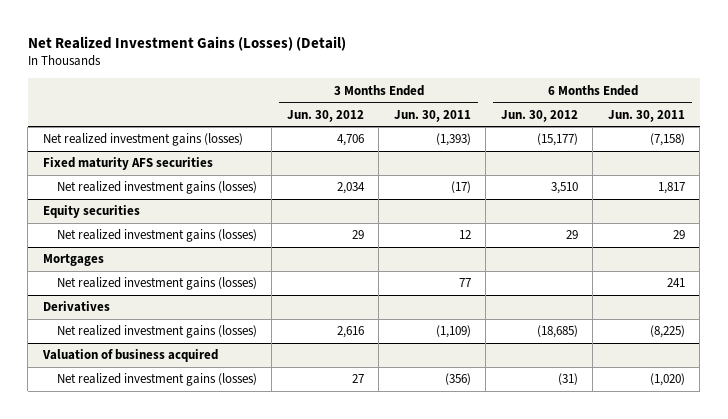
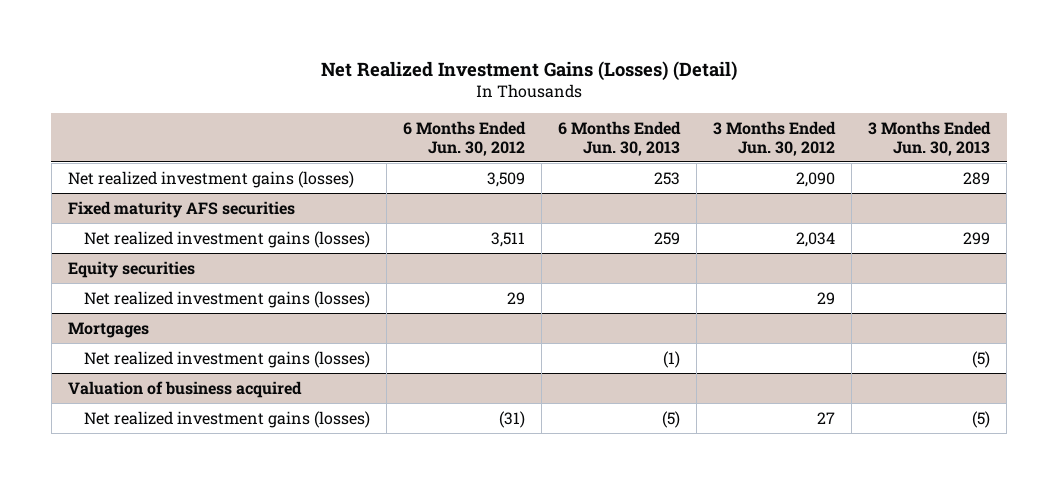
- | 3 Months Ended Jun. 30, 2012 | 3 Months Ended Jun. 30, 2011 | 6 Months Ended Jun. 30, 2012 | 6 Months Ended Jun. 30, 2011
+ | 6 Months Ended Jun. 30, 2012 | 6 Months Ended Jun. 30, 2013 | 3 Months Ended Jun. 30, 2012 | 3 Months Ended Jun. 30, 2013
- Net realized investment gains (losses) | 4,706 | (1,393) | (15,177) | (7,158)
+ Net realized investment gains (losses) | 3,509 | 253 | 2,090 | 289
@ Fixed maturity AFS securities
- Net realized investment gains (losses) | 2,034 | (17) | 3,510 | 1,817
+ Net realized investment gains (losses) | 3,511 | 259 | 2,034 | 299
- Derivatives
- Net realized investment gains (losses) | 2,616 | (1,109) | (18,685) | (8,225)

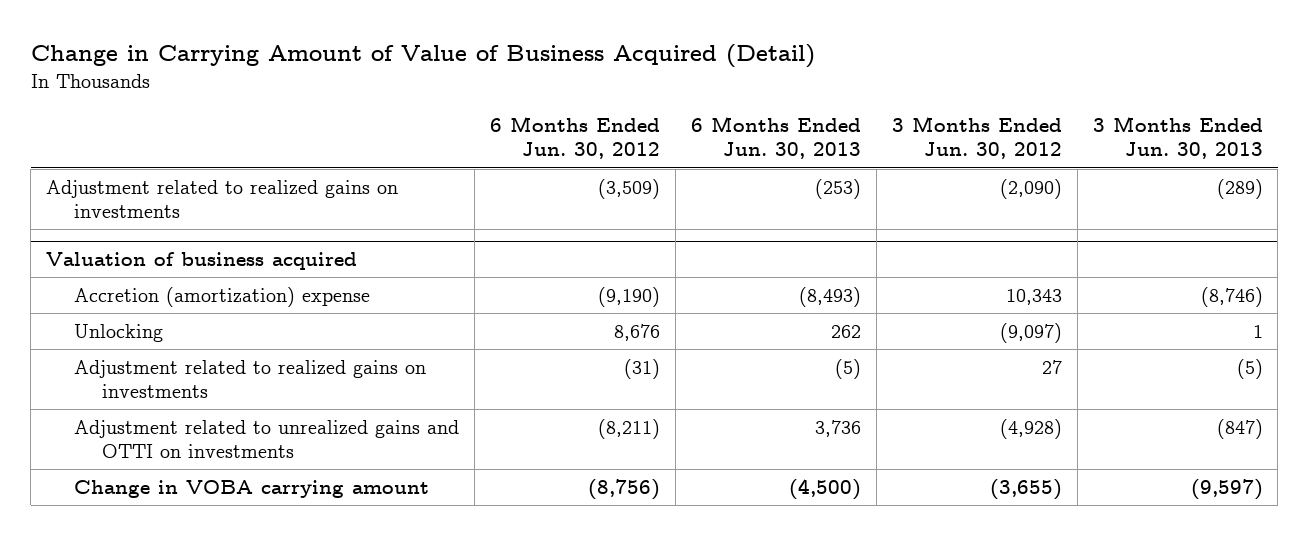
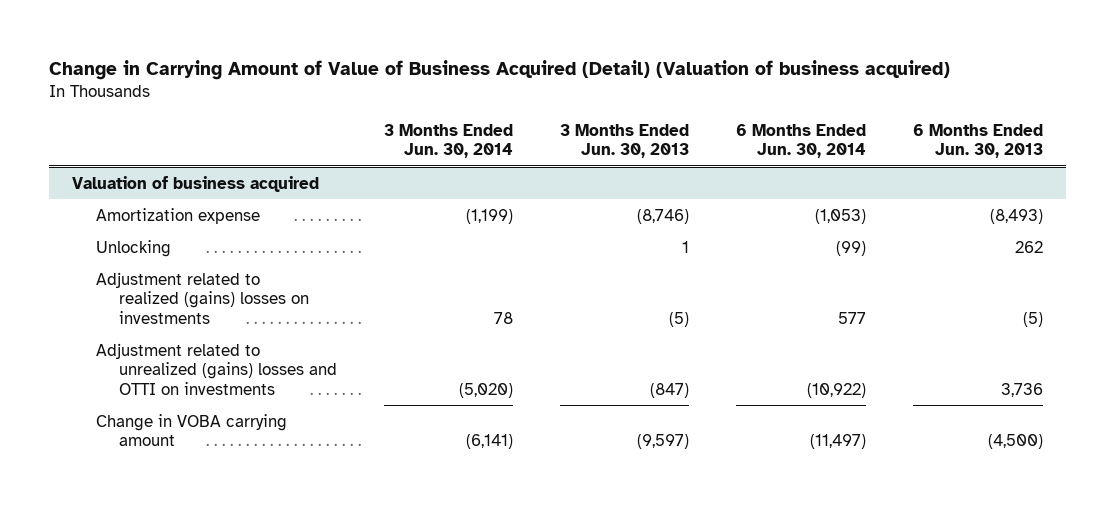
- Change in Carrying Amount of Value of Business Acquired (Detail)
+ Change in Carrying Amount of Value of Business Acquired (Detail) (Valuation of business acquired)
- | 6 Months Ended Jun. 30, 2012 | 6 Months Ended Jun. 30, 2013 | 3 Months Ended Jun. 30, 2012 | 3 Months Ended Jun. 30, 2013
+ | 3 Months Ended Jun. 30, 2014 | 3 Months Ended Jun. 30, 2013 | 6 Months Ended Jun. 30, 2014 | 6 Months Ended Jun. 30, 2013
- Adjustment related to realized gains on investments | (3,509) | (253) | (2,090) | (289)
@ Valuation of business acquired
- Accretion (amortization) expense | (9,190) | (8,493) | 10,343 | (8,746)
+ Amortization expense | (1,199) | (8,746) | (1,053) | (8,493)
- Adjustment related to realized gains on investments | (31) | (5) | 27 | (5)
- Adjustment related to unrealized gains and OTTI on investments | (8,211) | 3,736 | (4,928) | (847)
+ Adjustment related to realized (gains) losses on investments | 78 | (5) | 577 | (5)
+ Adjustment related to unrealized (gains) losses and OTTI on investments | (5,020) | (847) | (10,922) | 3,736

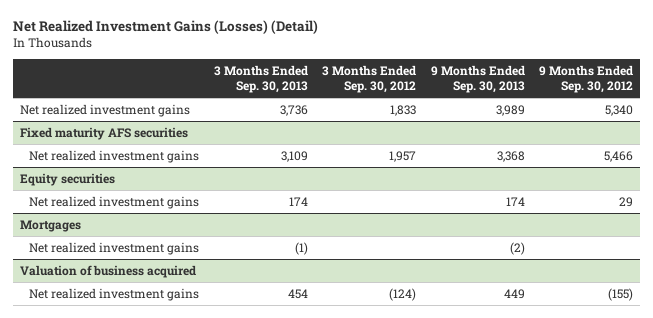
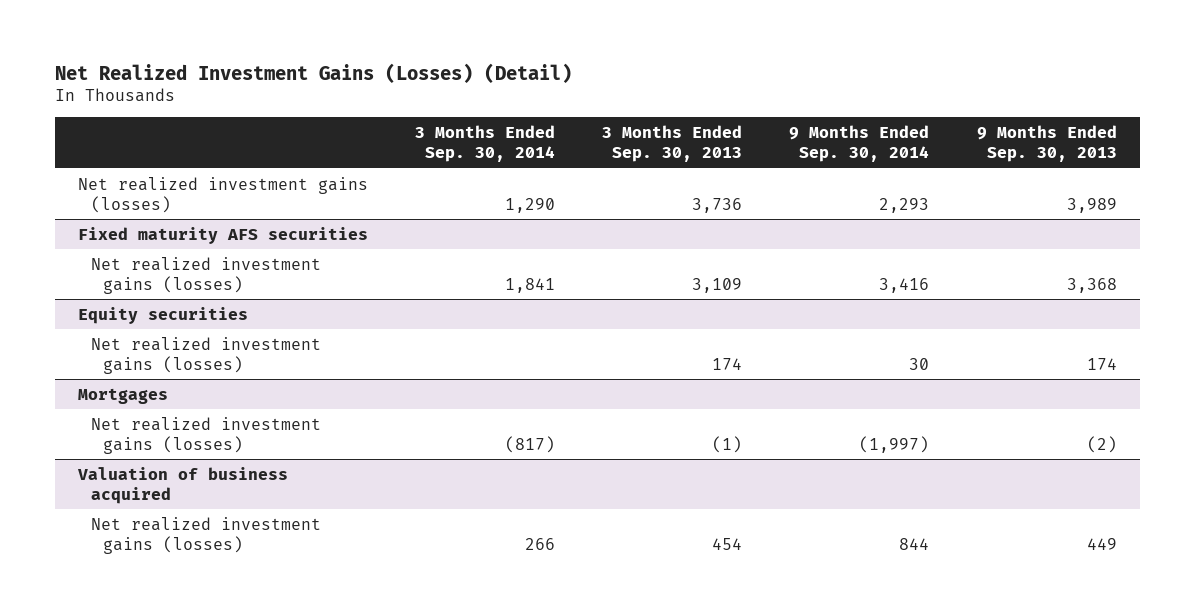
- | 3 Months Ended Sep. 30, 2013 | 3 Months Ended Sep. 30, 2012 | 9 Months Ended Sep. 30, 2013 | 9 Months Ended Sep. 30, 2012
+ | 3 Months Ended Sep. 30, 2014 | 3 Months Ended Sep. 30, 2013 | 9 Months Ended Sep. 30, 2014 | 9 Months Ended Sep. 30, 2013
- Net realized investment gains | 3,736 | 1,833 | 3,989 | 5,340
+ Net realized investment gains (losses) | 1,290 | 3,736 | 2,293 | 3,989
@ Fixed maturity AFS securities
- Net realized investment gains | 3,109 | 1,957 | 3,368 | 5,466
+ Net realized investment gains (losses) | 1,841 | 3,109 | 3,416 | 3,368
@ Equity securities
- Net realized investment gains | 174 | | 174 | 29
+ Net realized investment gains (losses) | | 174 | 30 | 174
@ Mortgages
- Net realized investment gains | (1) | | (2) |
+ Net realized investment gains (losses) | (817) | (1) | (1,997) | (2)
@ Valuation of business acquired
- Net realized investment gains | 454 | (124) | 449 | (155)
+ Net realized investment gains (losses) | 266 | 454 | 844 | 449

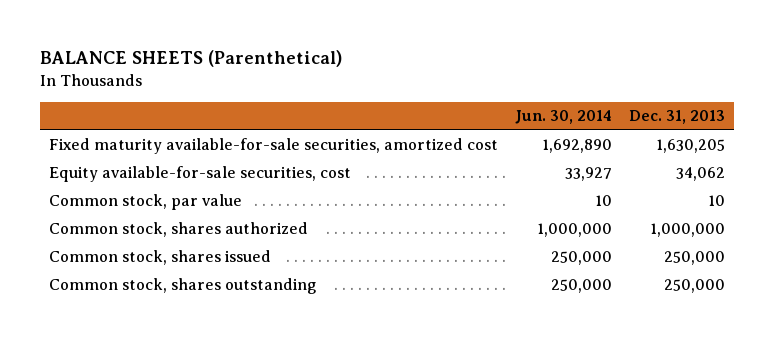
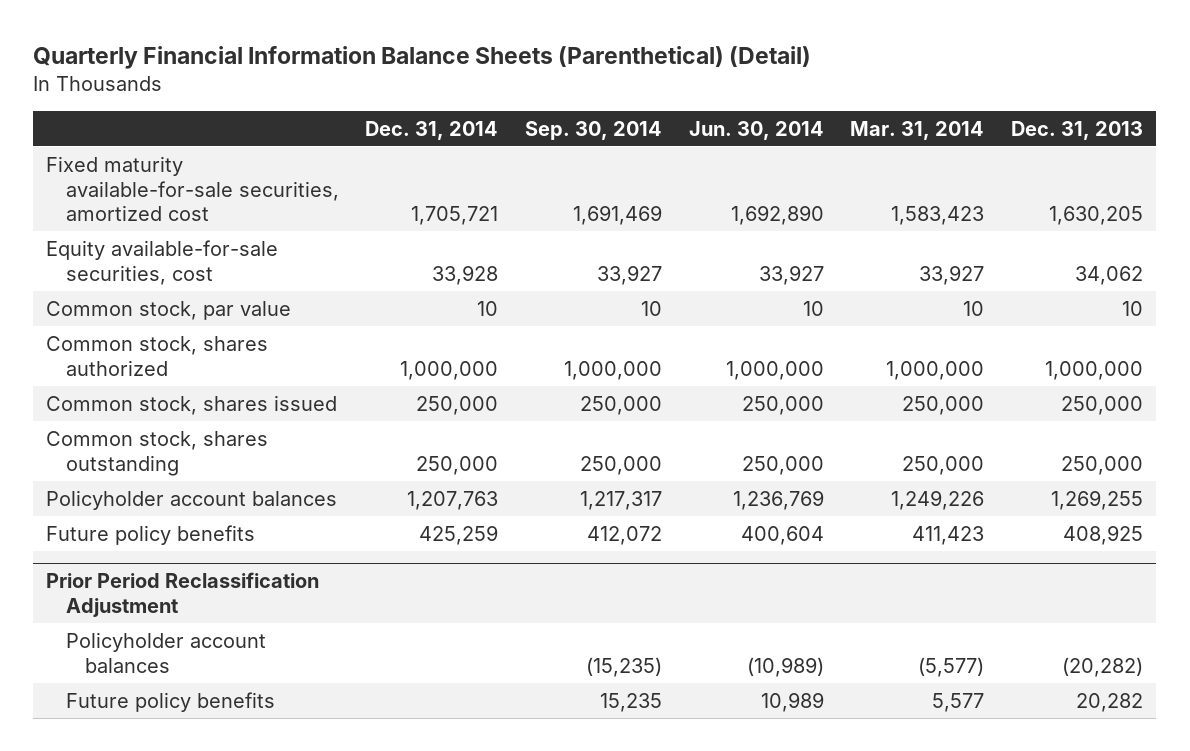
- BALANCE SHEETS (Parenthetical)
+ Quarterly Financial Information Balance Sheets (Parenthetical) (Detail)
- | Jun. 30, 2014 | Dec. 31, 2013
+ | Dec. 31, 2014 | Sep. 30, 2014 | Jun. 30, 2014 | Mar. 31, 2014 | Dec. 31, 2013
+ Policyholder account balances | 1,207,763 | 1,217,317 | 1,236,769 | 1,249,226 | 1,269,255
+ Future policy benefits | 425,259 | 412,072 | 400,604 | 411,423 | 408,925
+ Prior Period Reclassification Adjustment
+ Policyholder account balances | | (15,235) | (10,989) | (5,577) | (20,282)
+ Future policy benefits | | 15,235 | 10,989 | 5,577 | 20,282

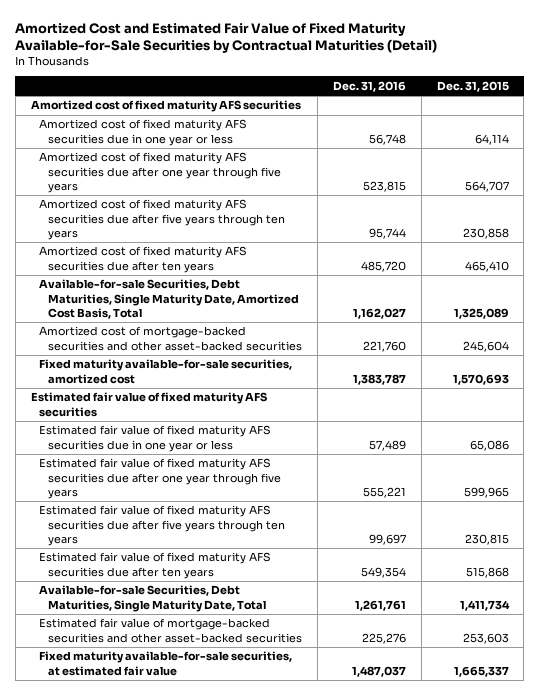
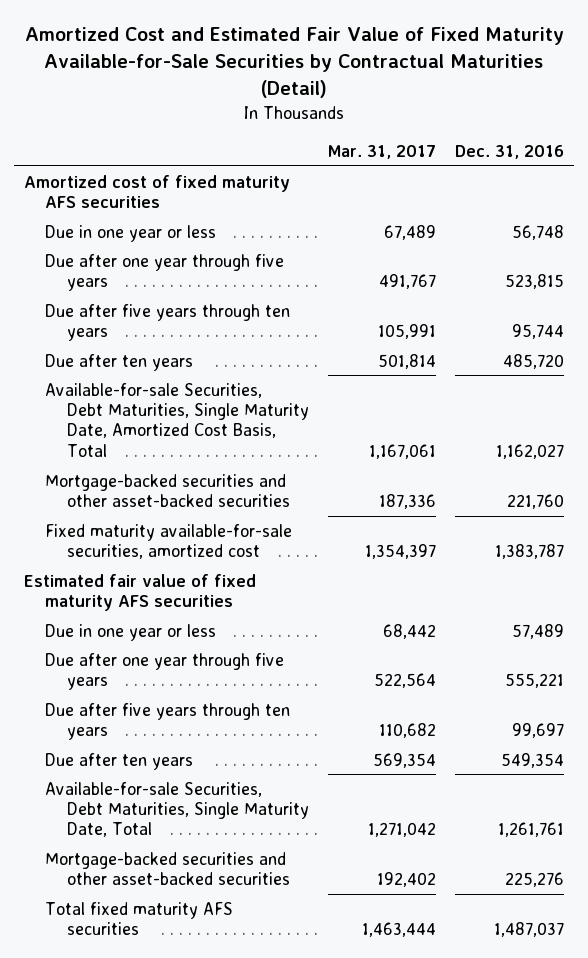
- | Dec. 31, 2016 | Dec. 31, 2015
+ | Mar. 31, 2017 | Dec. 31, 2016
- Amortized cost of fixed maturity AFS securities due in one year or less | 56,748 | 64,114
- Amortized cost of fixed maturity AFS securities due after one year through five years | 523,815 | 564,707
- Amortized cost of fixed maturity AFS securities due after five years through ten years | 95,744 | 230,858
- Amortized cost of fixed maturity AFS securities due after ten years | 485,720 | 465,410
+ Due in one year or less | 67,489 | 56,748
+ Due after one year through five years | 491,767 | 523,815
+ Due after five years through ten years | 105,991 | 95,744
+ Due after ten years | 501,814 | 485,720
- Amortized cost of mortgage-backed securities and other asset-backed securities | 221,760 | 245,604
+ Mortgage-backed securities and other asset-backed securities | 187,336 | 221,760
- Estimated fair value of fixed maturity AFS securities due in one year or less | 57,489 | 65,086
- Estimated fair value of fixed maturity AFS securities due after one year through five years | 555,221 | 599,965
- Estimated fair value of fixed maturity AFS securities due after five years through ten years | 99,697 | 230,815
- Estimated fair value of fixed maturity AFS securities due after ten years | 549,354 | 515,868
+ Due in one year or less | 68,442 | 57,489
+ Due after one year through five years | 522,564 | 555,221
+ Due after five years through ten years | 110,682 | 99,697
+ Due after ten years | 569,354 | 549,354
- Estimated fair value of mortgage-backed securities and other asset-backed securities | 225,276 | 253,603
- Fixed maturity available-for-sale securities, at estimated fair value | 1,487,037 | 1,665,337
+ Mortgage-backed securities and other asset-backed securities | 192,402 | 225,276
+ Total fixed maturity AFS securities | 1,463,444 | 1,487,037

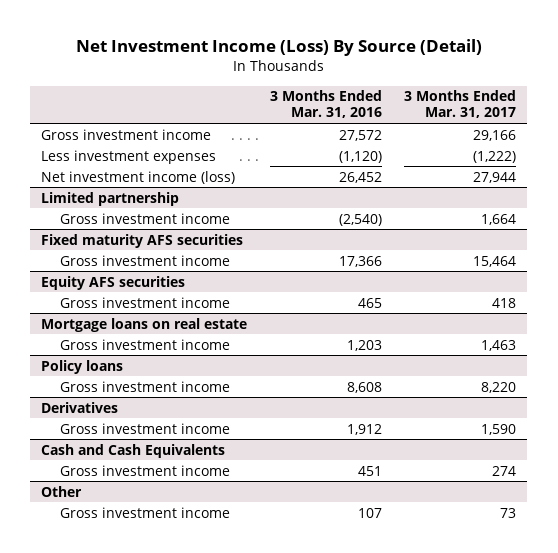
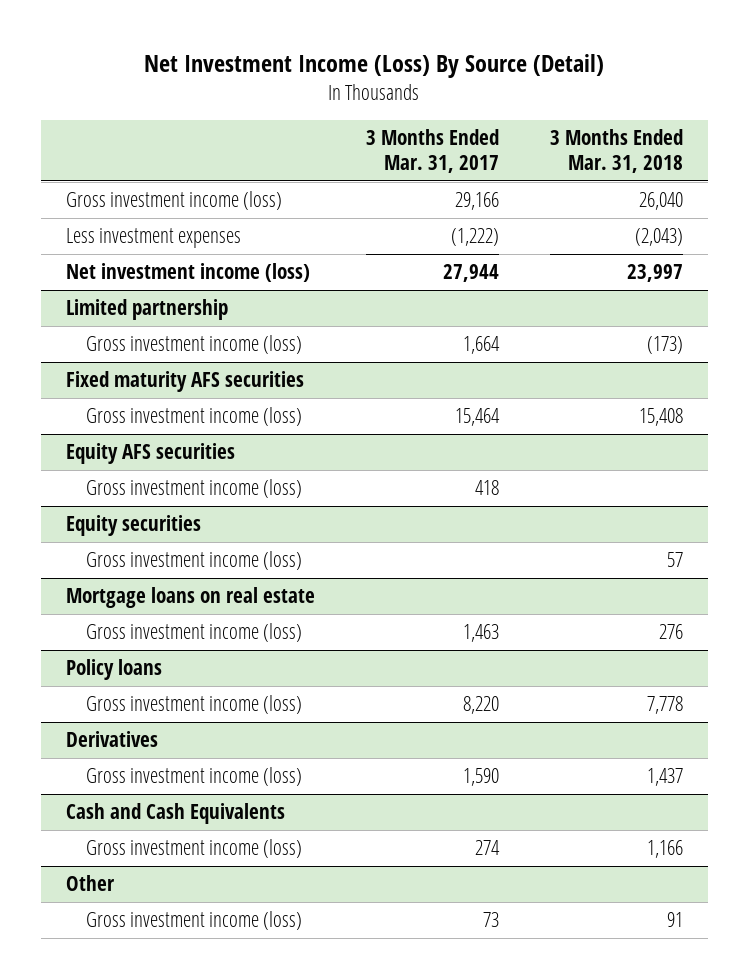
- | 3 Months Ended Mar. 31, 2016 | 3 Months Ended Mar. 31, 2017
+ | 3 Months Ended Mar. 31, 2017 | 3 Months Ended Mar. 31, 2018
- Gross investment income | 27,572 | 29,166
+ Gross investment income (loss) | 29,166 | 26,040
@ Limited partnership
- Gross investment income | (2,540) | 1,664
+ Gross investment income (loss) | 1,664 | (173)
@ Fixed maturity AFS securities
- Gross investment income | 17,366 | 15,464
+ Gross investment income (loss) | 15,464 | 15,408
@ Equity AFS securities
- Gross investment income | 465 | 418
+ Gross investment income (loss) | 418 |
+ Equity securities
+ Gross investment income (loss) | | 57
@ Mortgage loans on real estate
- Gross investment income | 1,203 | 1,463
+ Gross investment income (loss) | 1,463 | 276
@ Policy loans
- Gross investment income | 8,608 | 8,220
+ Gross investment income (loss) | 8,220 | 7,778
@ Derivatives
- Gross investment income | 1,912 | 1,590
+ Gross investment income (loss) | 1,590 | 1,437
@ Cash and Cash Equivalents
- Gross investment income | 451 | 274
+ Gross investment income (loss) | 274 | 1,166
@ Other
- Gross investment income | 107 | 73
+ Gross investment income (loss) | 73 | 91

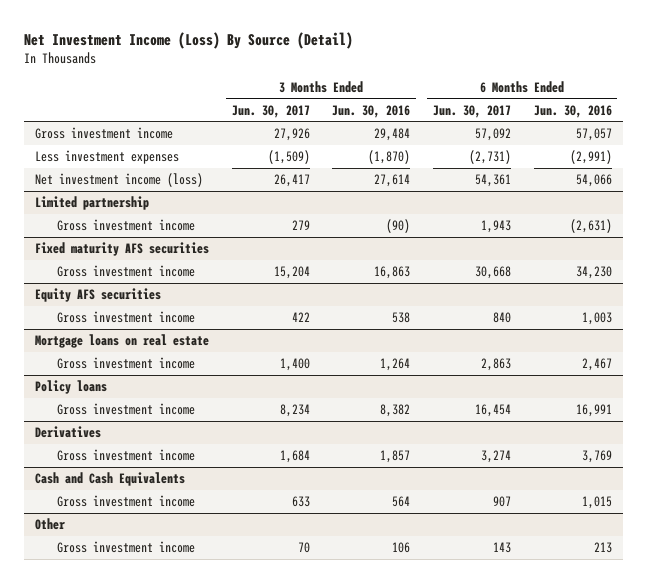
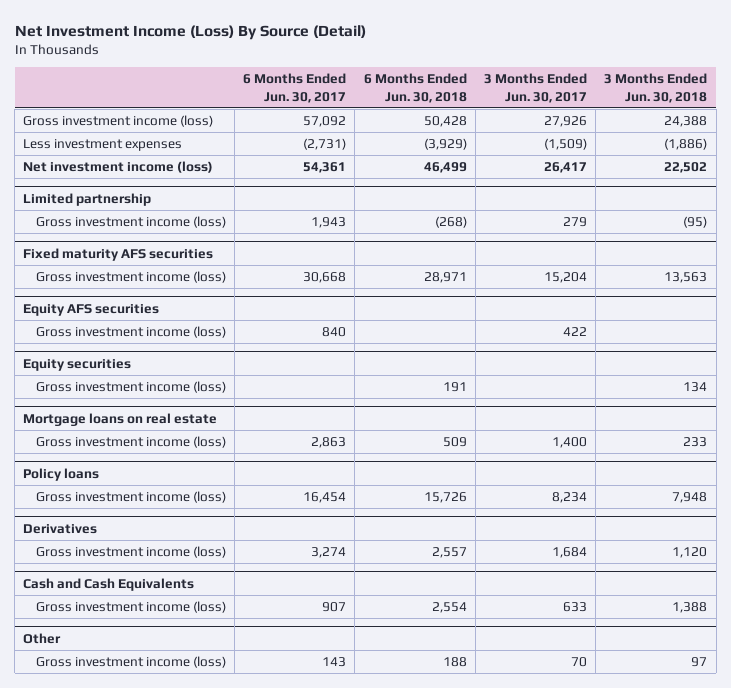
- | 3 Months Ended Jun. 30, 2017 | 3 Months Ended Jun. 30, 2016 | 6 Months Ended Jun. 30, 2017 | 6 Months Ended Jun. 30, 2016
+ | 6 Months Ended Jun. 30, 2017 | 6 Months Ended Jun. 30, 2018 | 3 Months Ended Jun. 30, 2017 | 3 Months Ended Jun. 30, 2018
- Gross investment income | 27,926 | 29,484 | 57,092 | 57,057
+ Gross investment income (loss) | 57,092 | 50,428 | 27,926 | 24,388
@ Limited partnership
- Gross investment income | 279 | (90) | 1,943 | (2,631)
+ Gross investment income (loss) | 1,943 | (268) | 279 | (95)
@ Fixed maturity AFS securities
- Gross investment income | 15,204 | 16,863 | 30,668 | 34,230
+ Gross investment income (loss) | 30,668 | 28,971 | 15,204 | 13,563
@ Equity AFS securities
- Gross investment income | 422 | 538 | 840 | 1,003
+ Gross investment income (loss) | 840 | | 422 |
+ Equity securities
+ Gross investment income (loss) | | 191 | | 134
@ Mortgage loans on real estate
- Gross investment income | 1,400 | 1,264 | 2,863 | 2,467
+ Gross investment income (loss) | 2,863 | 509 | 1,400 | 233
@ Policy loans
- Gross investment income | 8,234 | 8,382 | 16,454 | 16,991
+ Gross investment income (loss) | 16,454 | 15,726 | 8,234 | 7,948
@ Derivatives
- Gross investment income | 1,684 | 1,857 | 3,274 | 3,769
+ Gross investment income (loss) | 3,274 | 2,557 | 1,684 | 1,120
@ Cash and Cash Equivalents
- Gross investment income | 633 | 564 | 907 | 1,015
+ Gross investment income (loss) | 907 | 2,554 | 633 | 1,388
@ Other
- Gross investment income | 70 | 106 | 143 | 213
+ Gross investment income (loss) | 143 | 188 | 70 | 97

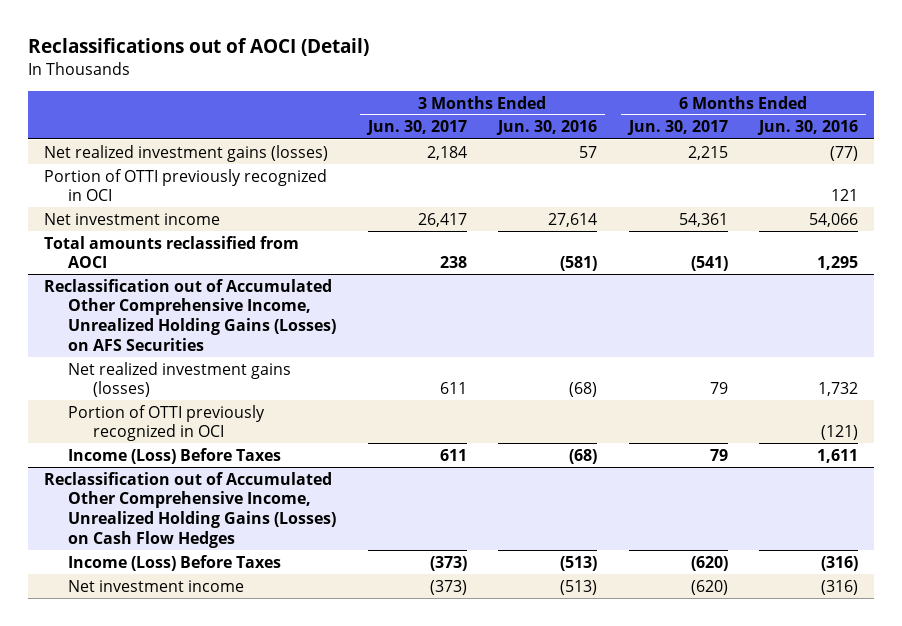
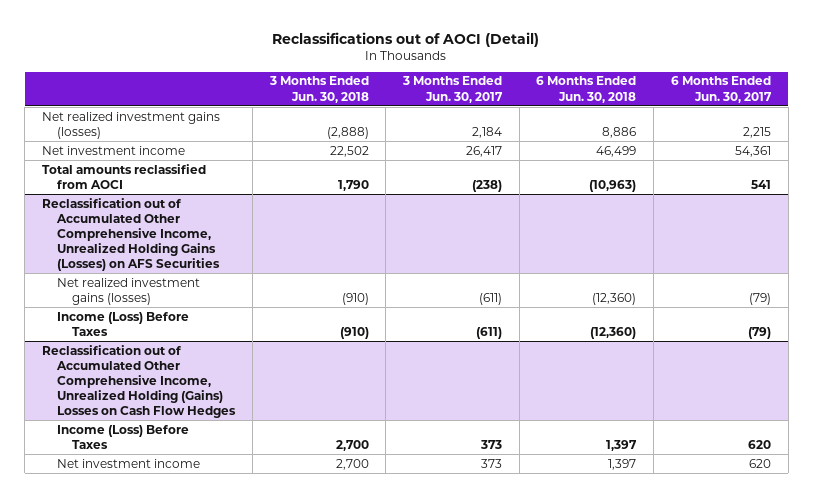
- | 3 Months Ended Jun. 30, 2017 | 3 Months Ended Jun. 30, 2016 | 6 Months Ended Jun. 30, 2017 | 6 Months Ended Jun. 30, 2016
+ | 3 Months Ended Jun. 30, 2018 | 3 Months Ended Jun. 30, 2017 | 6 Months Ended Jun. 30, 2018 | 6 Months Ended Jun. 30, 2017
- Portion of OTTI previously recognized in OCI | | | | 121
- Total amounts reclassified from AOCI | 238 | (581) | (541) | 1,295
+ Total amounts reclassified from AOCI | 1,790 | (238) | (10,963) | 541
@ Reclassification out of Accumulated Other Comprehensive Income, Unrealized Holding Gains (Losses) on AFS Securities
- Net realized investment gains (losses) | 611 | (68) | 79 | 1,732
- Portion of OTTI previously recognized in OCI | | | | (121)
- Income (Loss) Before Taxes | 611 | (68) | 79 | 1,611
- Reclassification out of Accumulated Other Comprehensive Income, Unrealized Holding Gains (Losses) on Cash Flow Hedges
- Income (Loss) Before Taxes | (373) | (513) | (620) | (316)
- Net investment income | (373) | (513) | (620) | (316)
@ Reclassification out of Accumulated Other Comprehensive Income, Unrealized Holding Gains (Losses) on AFS Securities
+ Net realized investment gains (losses) | (910) | (611) | (12,360) | (79)
+ Income (Loss) Before Taxes | (910) | (611) | (12,360) | (79)
+ Reclassification out of Accumulated Other Comprehensive Income, Unrealized Holding (Gains) Losses on Cash Flow Hedges
+ Income (Loss) Before Taxes | 2,700 | 373 | 1,397 | 620
+ Net investment income | 2,700 | 373 | 1,397 | 620

